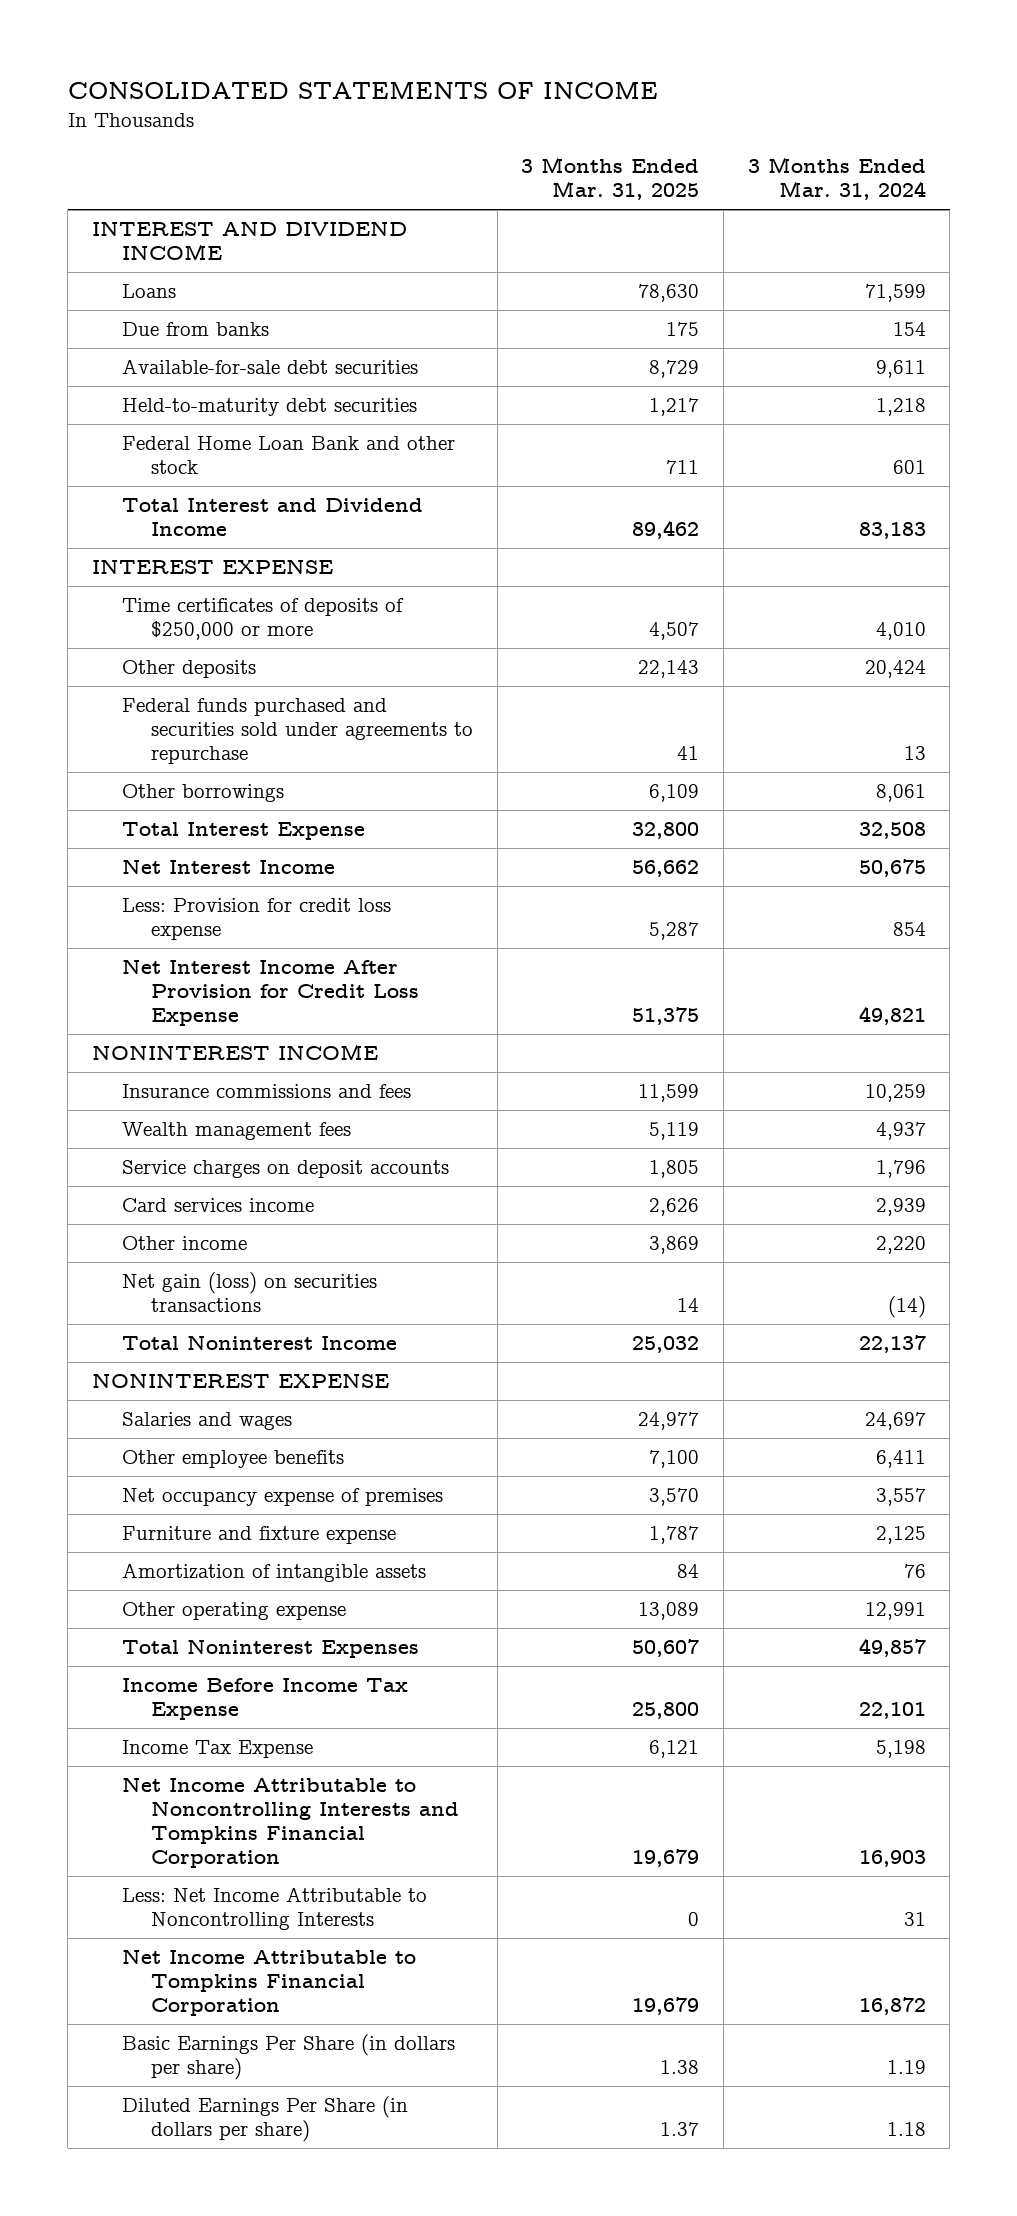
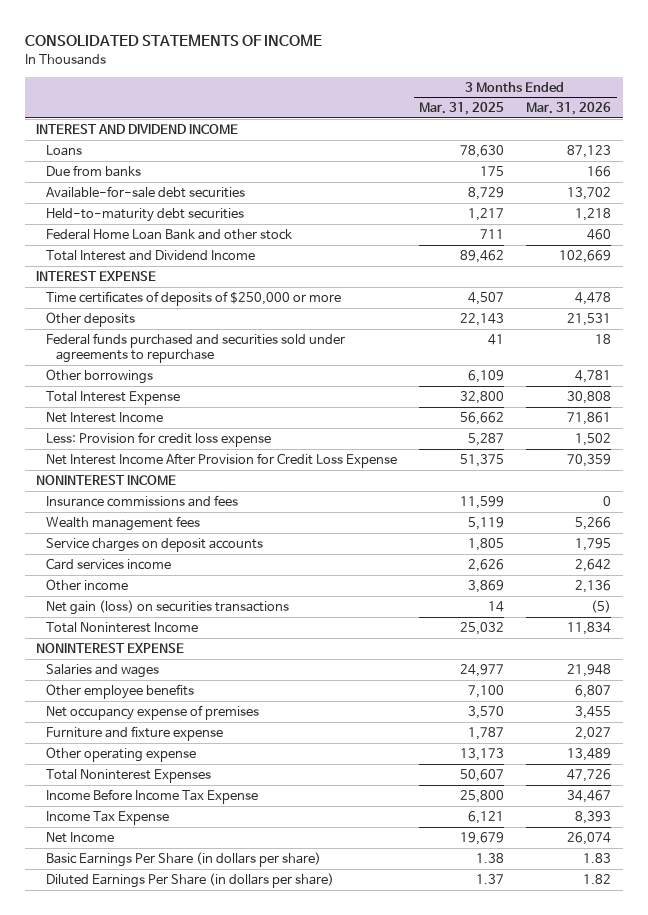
- | 3 Months Ended Mar. 31, 2025 | 3 Months Ended Mar. 31, 2024
+ | 3 Months Ended Mar. 31, 2025 | 3 Months Ended Mar. 31, 2026
- Amortization of intangible assets | 84 | 76
- Other operating expense | 13,089 | 12,991
+ Other operating expense | 13,173 | 13,489
- Net Income Attributable to Noncontrolling Interests and Tompkins Financial Corporation | 19,679 | 16,903
- Less: Net Income Attributable to Noncontrolling Interests | 0 | 31
- Net Income Attributable to Tompkins Financial Corporation | 19,679 | 16,872
+ Net Income | 19,679 | 26,074

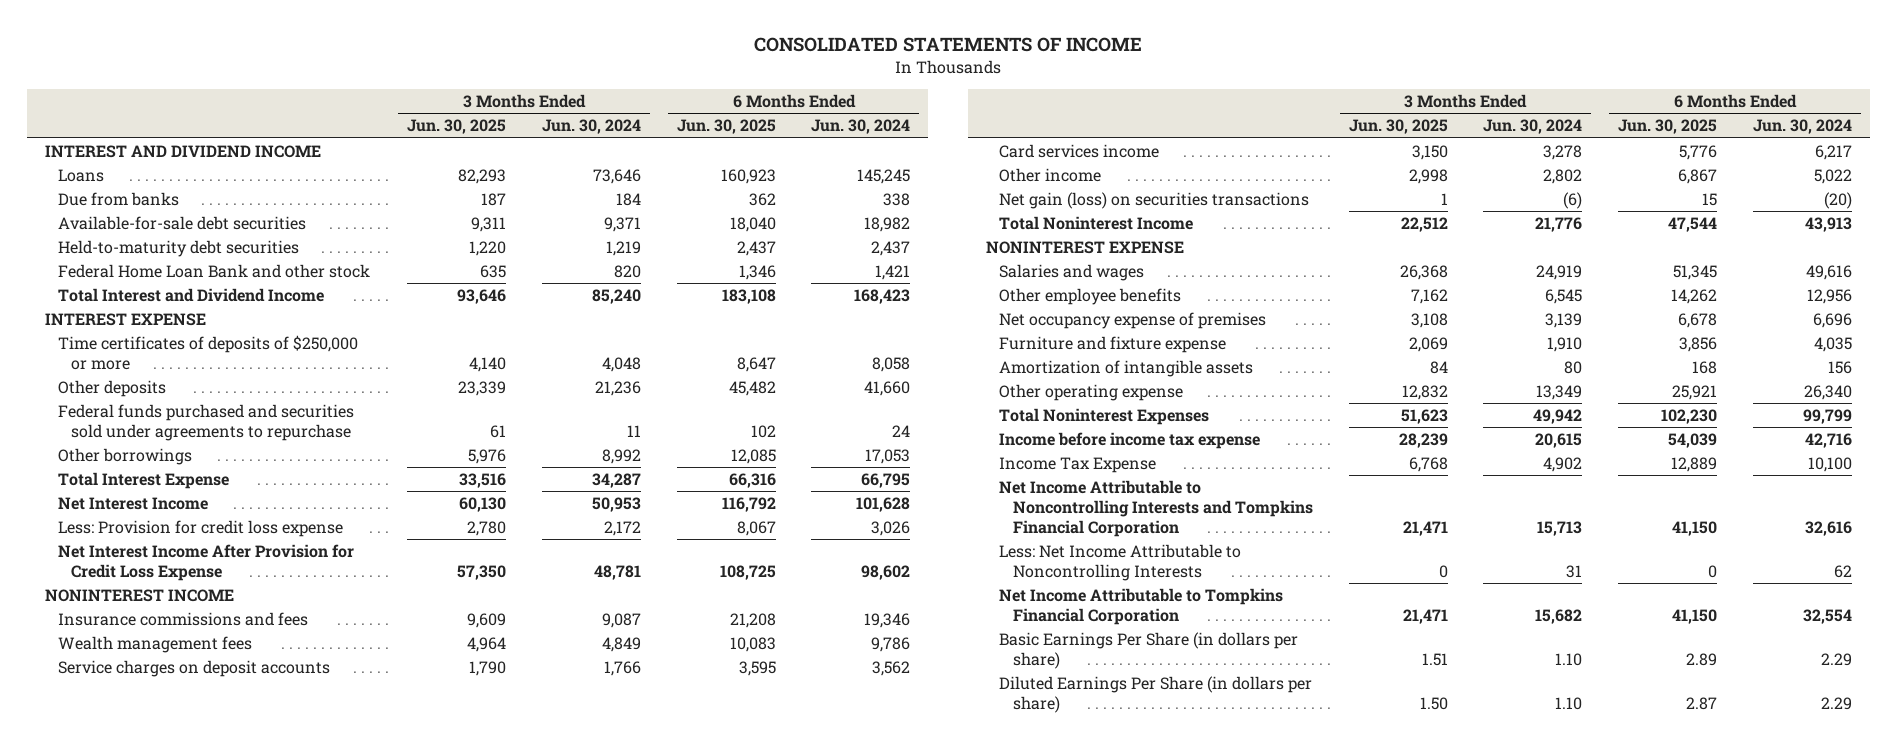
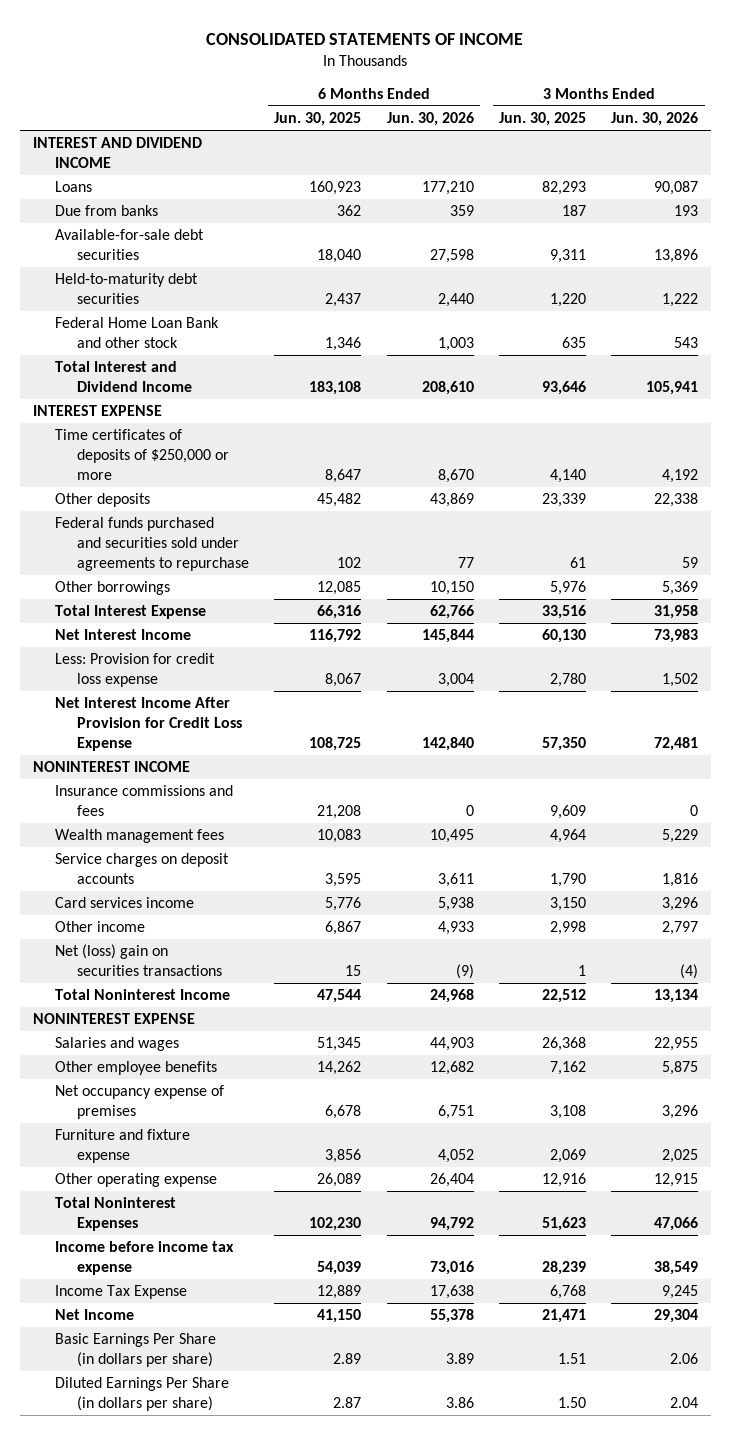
- | 3 Months Ended Jun. 30, 2025 | 3 Months Ended Jun. 30, 2024 | 6 Months Ended Jun. 30, 2025 | 6 Months Ended Jun. 30, 2024
+ | 6 Months Ended Jun. 30, 2025 | 6 Months Ended Jun. 30, 2026 | 3 Months Ended Jun. 30, 2025 | 3 Months Ended Jun. 30, 2026
- Net gain (loss) on securities transactions | 1 | (6) | 15 | (20)
+ Net (loss) gain on securities transactions | 15 | (9) | 1 | (4)
- Amortization of intangible assets | 84 | 80 | 168 | 156
- Other operating expense | 12,832 | 13,349 | 25,921 | 26,340
+ Other operating expense | 26,089 | 26,404 | 12,916 | 12,915
- Net Income Attributable to Noncontrolling Interests and Tompkins Financial Corporation | 21,471 | 15,713 | 41,150 | 32,616
- Less: Net Income Attributable to Noncontrolling Interests | 0 | 31 | 0 | 62
- Net Income Attributable to Tompkins Financial Corporation | 21,471 | 15,682 | 41,150 | 32,554
+ Net Income | 41,150 | 55,378 | 21,471 | 29,304

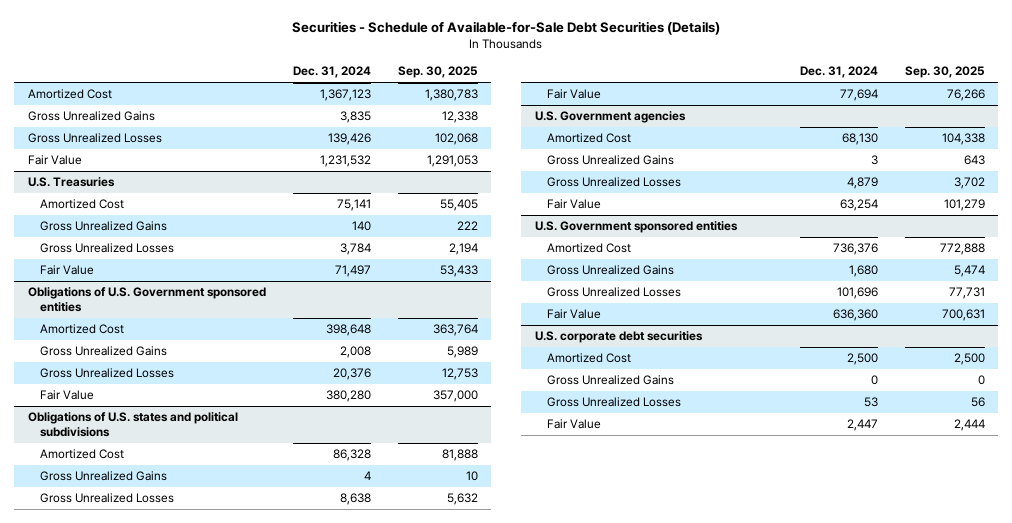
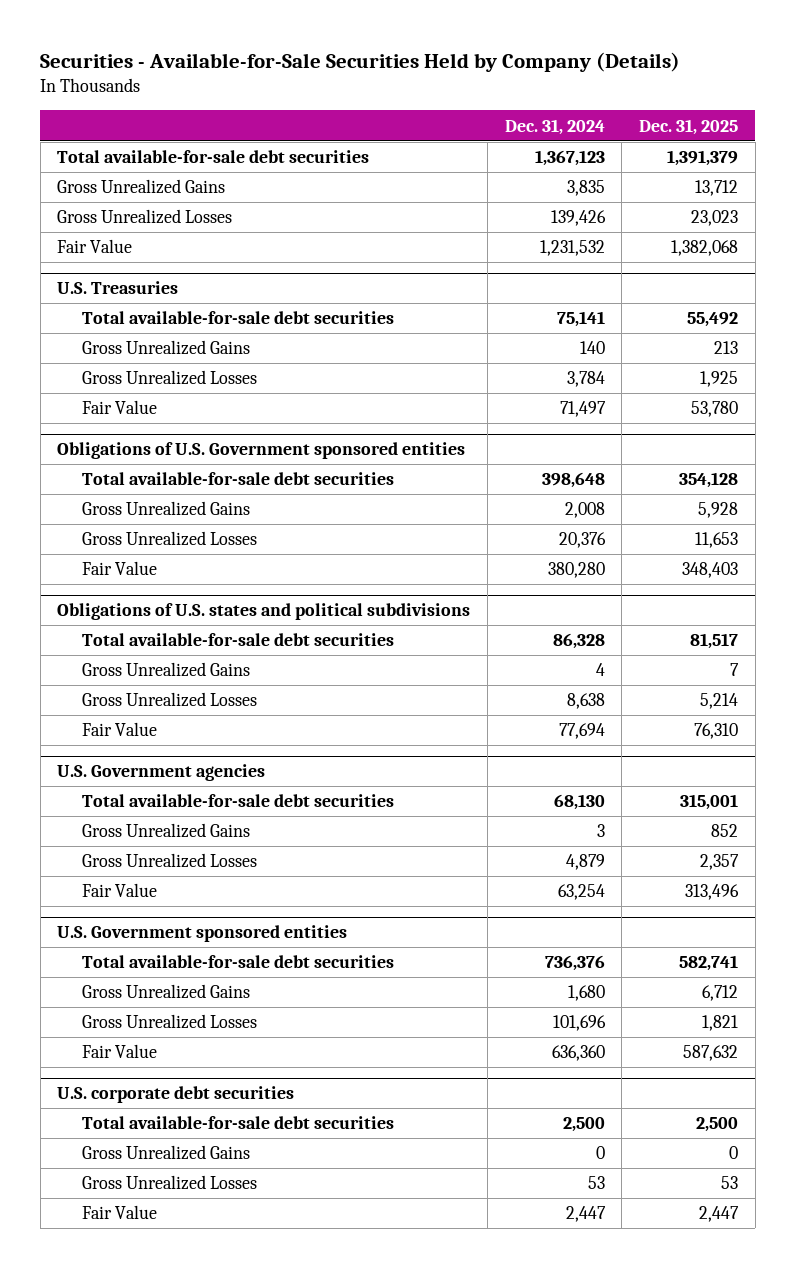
- Securities - Schedule of Available-for-Sale Debt Securities (Details)
+ Securities - Available-for-Sale Securities Held by Company (Details)
- | Dec. 31, 2024 | Sep. 30, 2025
+ | Dec. 31, 2024 | Dec. 31, 2025
- Amortized Cost | 1,367,123 | 1,380,783
+ Total available-for-sale debt securities | 1,367,123 | 1,391,379
@ U.S. Treasuries
- Amortized Cost | 75,141 | 55,405
+ Total available-for-sale debt securities | 75,141 | 55,492
@ Obligations of U.S. Government sponsored entities
- Amortized Cost | 398,648 | 363,764
+ Total available-for-sale debt securities | 398,648 | 354,128
@ Obligations of U.S. states and political subdivisions
- Amortized Cost | 86,328 | 81,888
+ Total available-for-sale debt securities | 86,328 | 81,517
@ U.S. Government agencies
- Amortized Cost | 68,130 | 104,338
+ Total available-for-sale debt securities | 68,130 | 315,001
@ U.S. Government sponsored entities
- Amortized Cost | 736,376 | 772,888
+ Total available-for-sale debt securities | 736,376 | 582,741
@ U.S. corporate debt securities
- Amortized Cost | 2,500 | 2,500
+ Total available-for-sale debt securities | 2,500 | 2,500

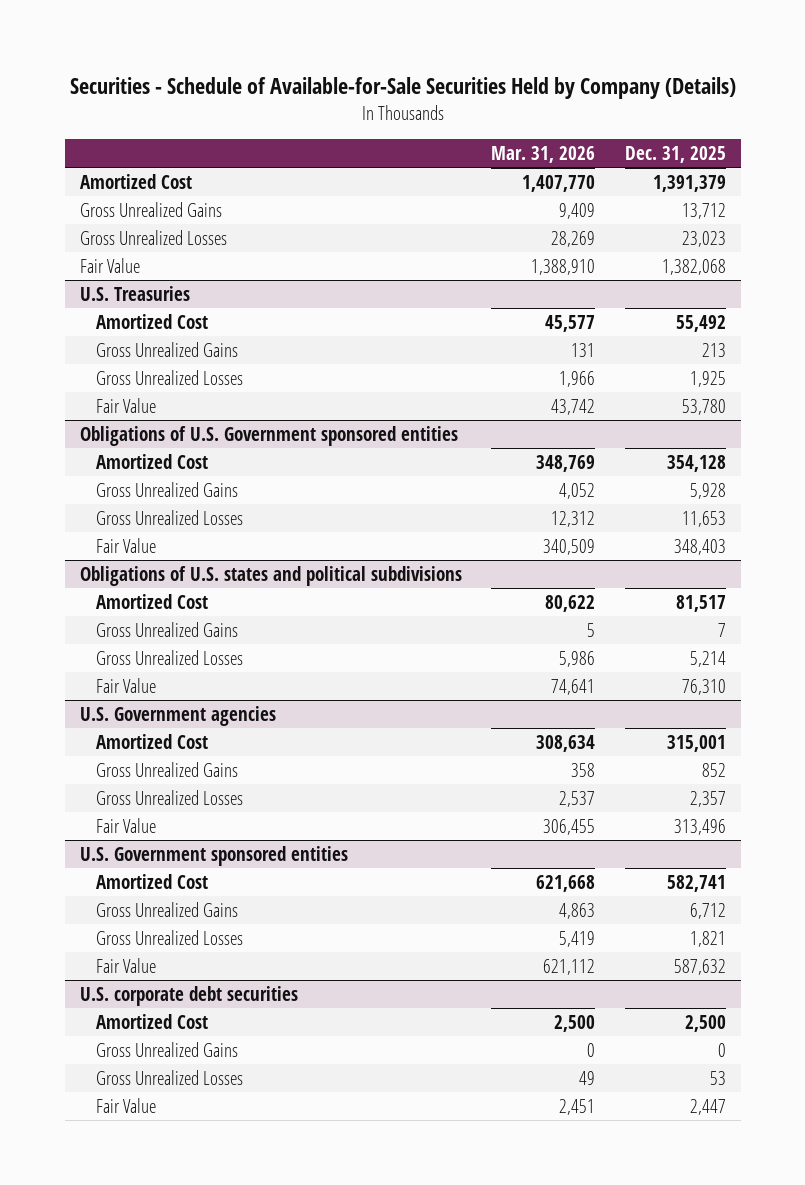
- Securities - Available-for-Sale Securities Held by Company (Details)
+ Securities - Schedule of Available-for-Sale Securities Held by Company (Details)
- | Dec. 31, 2024 | Dec. 31, 2025
+ | Mar. 31, 2026 | Dec. 31, 2025
- Total available-for-sale debt securities | 1,367,123 | 1,391,379
+ Amortized Cost | 1,407,770 | 1,391,379
@ U.S. Treasuries
- Total available-for-sale debt securities | 75,141 | 55,492
+ Amortized Cost | 45,577 | 55,492
@ Obligations of U.S. Government sponsored entities
- Total available-for-sale debt securities | 398,648 | 354,128
+ Amortized Cost | 348,769 | 354,128
@ Obligations of U.S. states and political subdivisions
- Total available-for-sale debt securities | 86,328 | 81,517
+ Amortized Cost | 80,622 | 81,517
@ U.S. Government agencies
- Total available-for-sale debt securities | 68,130 | 315,001
+ Amortized Cost | 308,634 | 315,001
@ U.S. Government sponsored entities
- Total available-for-sale debt securities | 736,376 | 582,741
+ Amortized Cost | 621,668 | 582,741
@ U.S. corporate debt securities
- Total available-for-sale debt securities | 2,500 | 2,500
+ Amortized Cost | 2,500 | 2,500

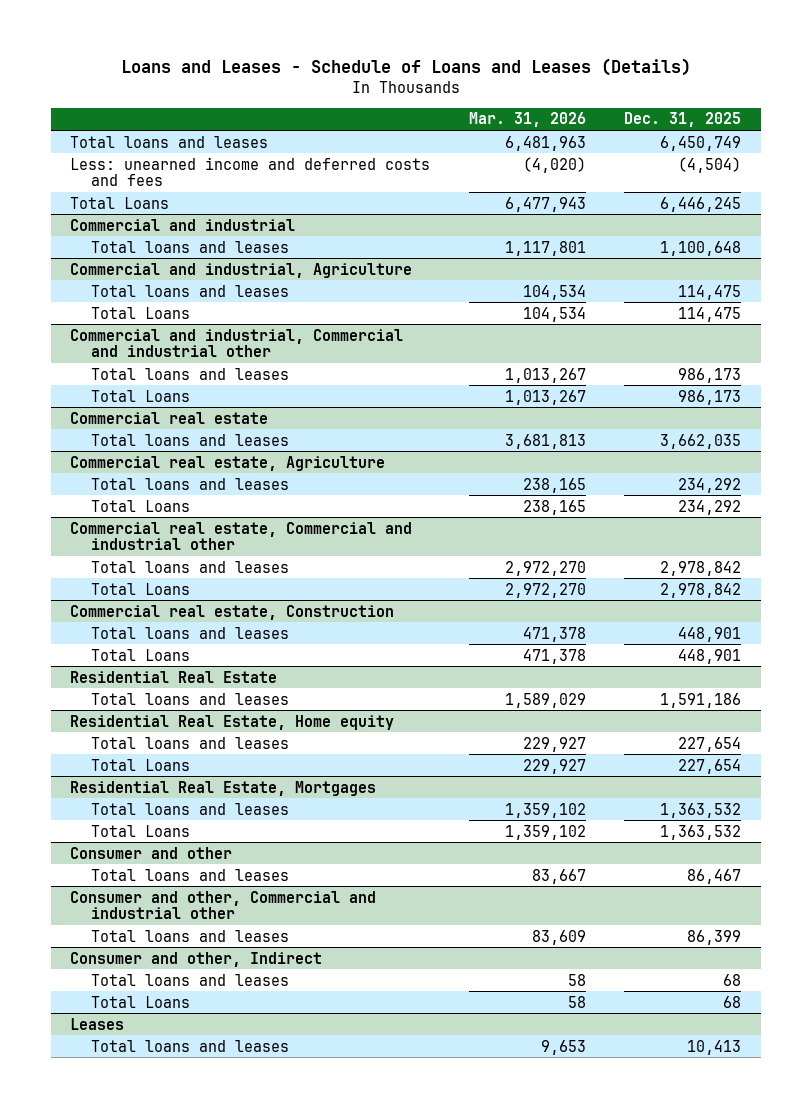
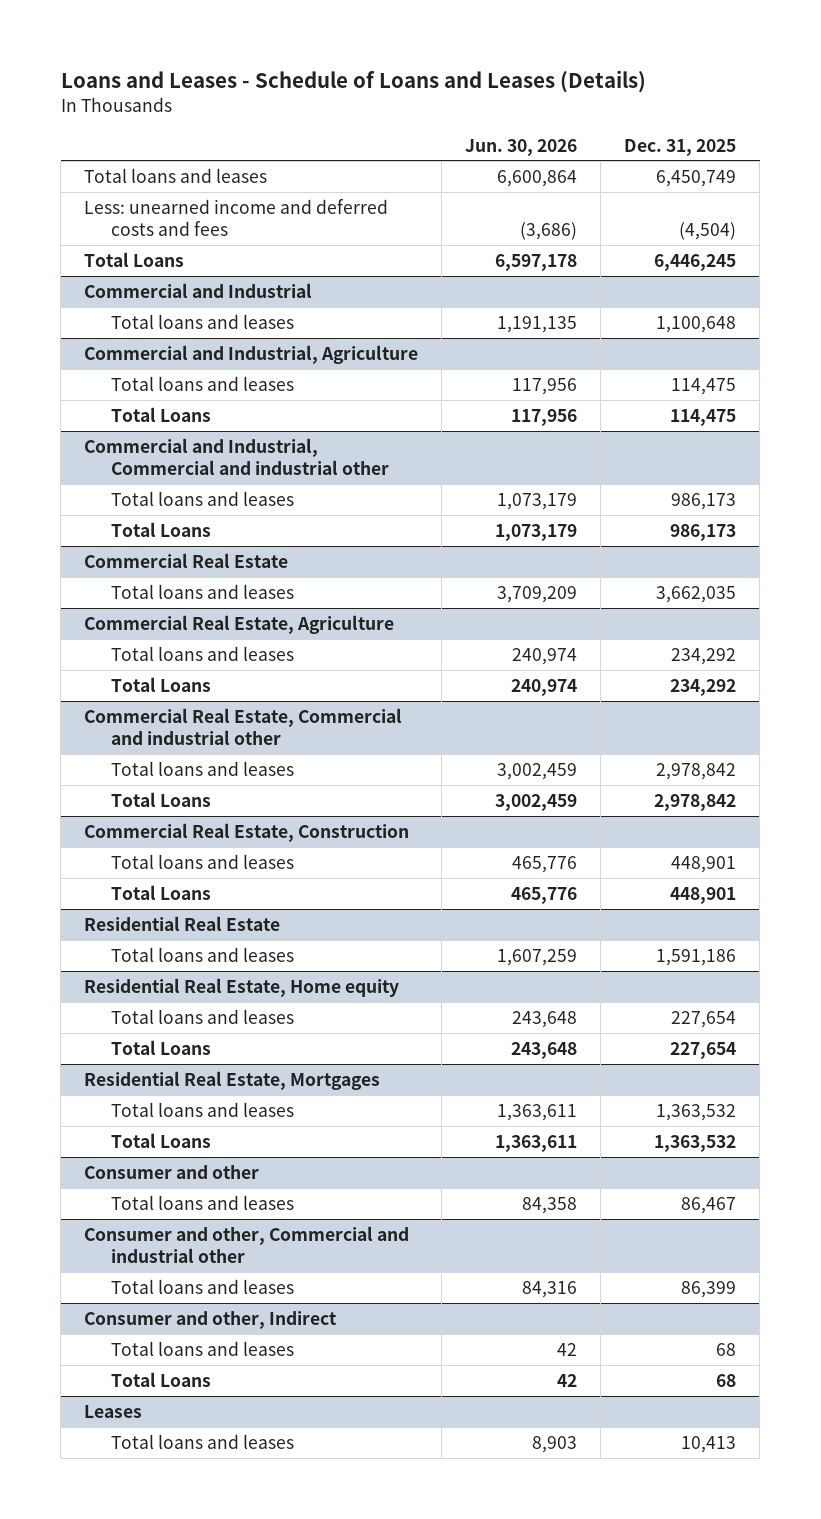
- | Mar. 31, 2026 | Dec. 31, 2025
+ | Jun. 30, 2026 | Dec. 31, 2025
- Commercial and industrial
+ Commercial and Industrial
- Commercial and industrial, Agriculture
+ Commercial and Industrial, Agriculture
- Commercial and industrial, Commercial and industrial other
+ Commercial and Industrial, Commercial and industrial other
- Commercial real estate
+ Commercial Real Estate
- Commercial real estate, Agriculture
+ Commercial Real Estate, Agriculture
- Commercial real estate, Commercial and industrial other
+ Commercial Real Estate, Commercial and industrial other
- Commercial real estate, Construction
+ Commercial Real Estate, Construction

